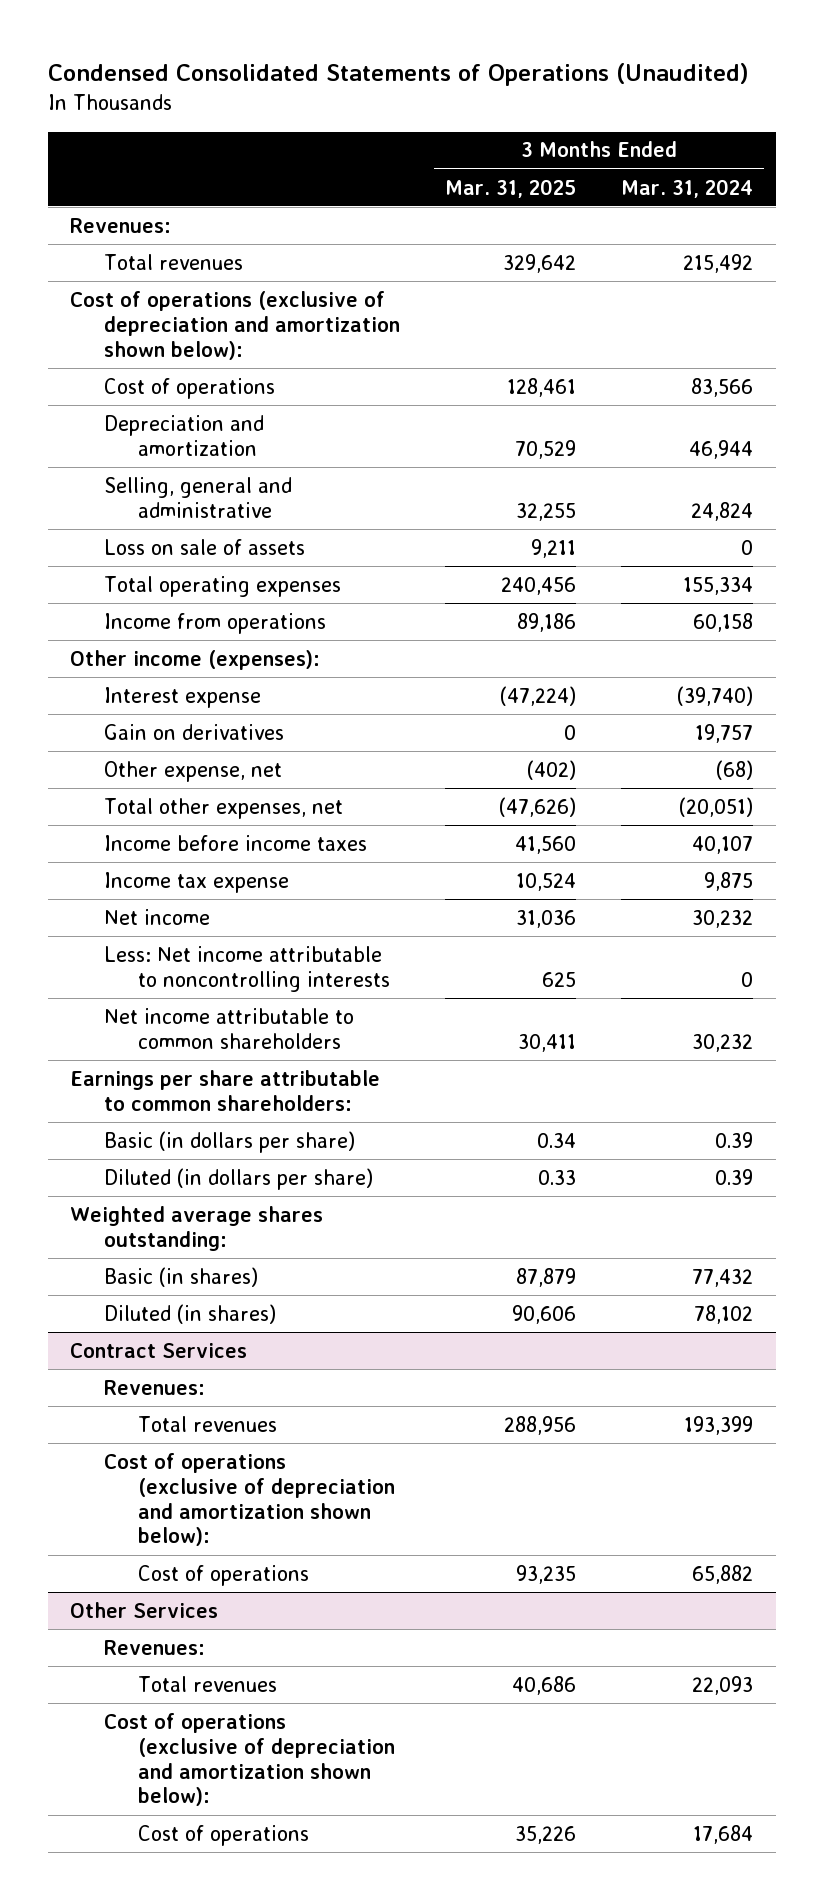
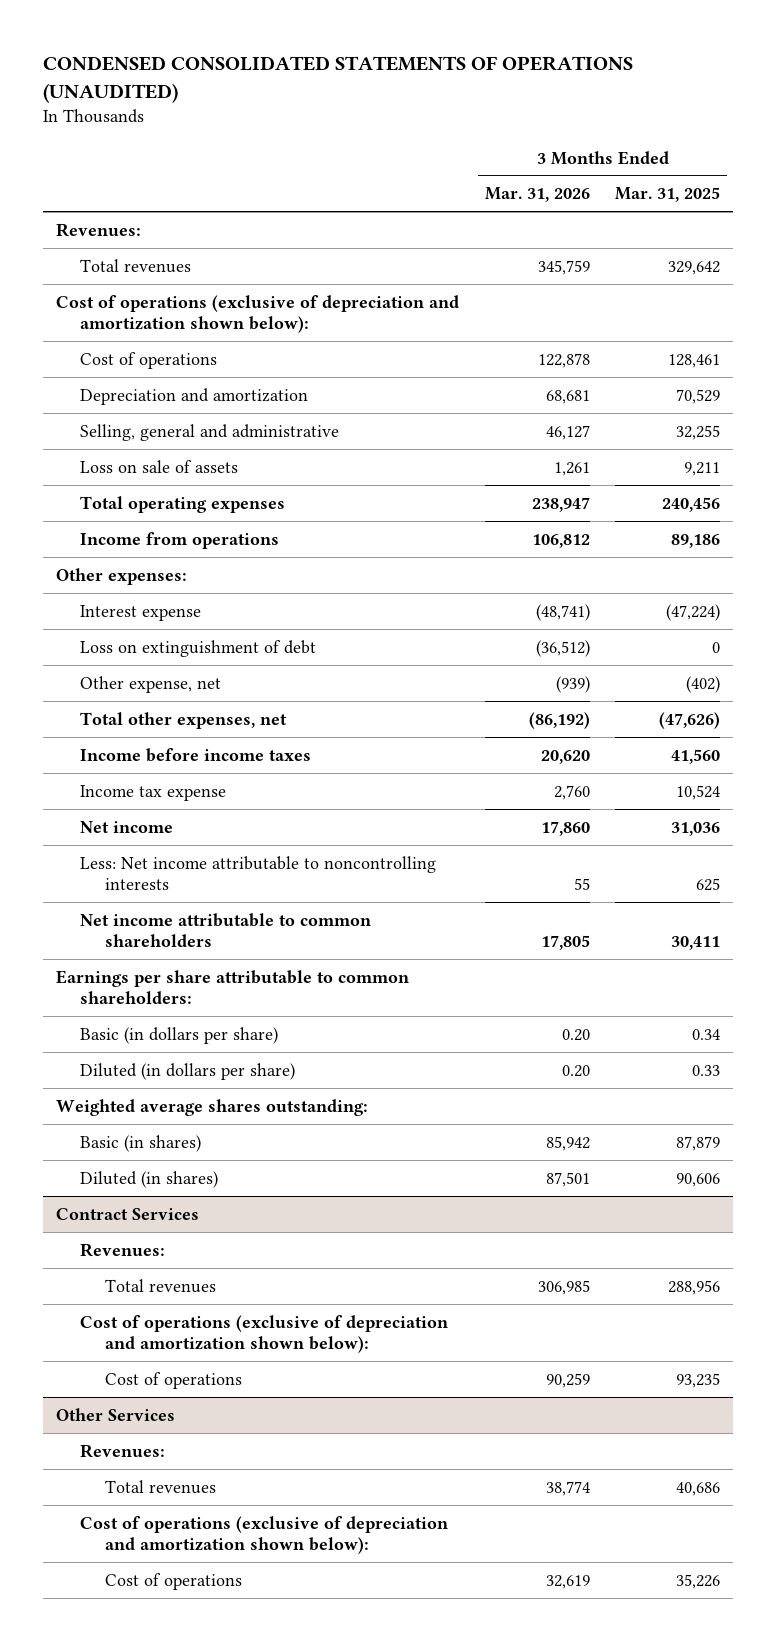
- Condensed Consolidated Statements of Operations (Unaudited)
+ CONDENSED CONSOLIDATED STATEMENTS OF OPERATIONS (UNAUDITED)
- | 3 Months Ended Mar. 31, 2025 | 3 Months Ended Mar. 31, 2024
+ | 3 Months Ended Mar. 31, 2026 | 3 Months Ended Mar. 31, 2025
- Other income (expenses):
+ Other expenses:
- Gain on derivatives | 0 | 19,757
+ Loss on extinguishment of debt | (36,512) | 0

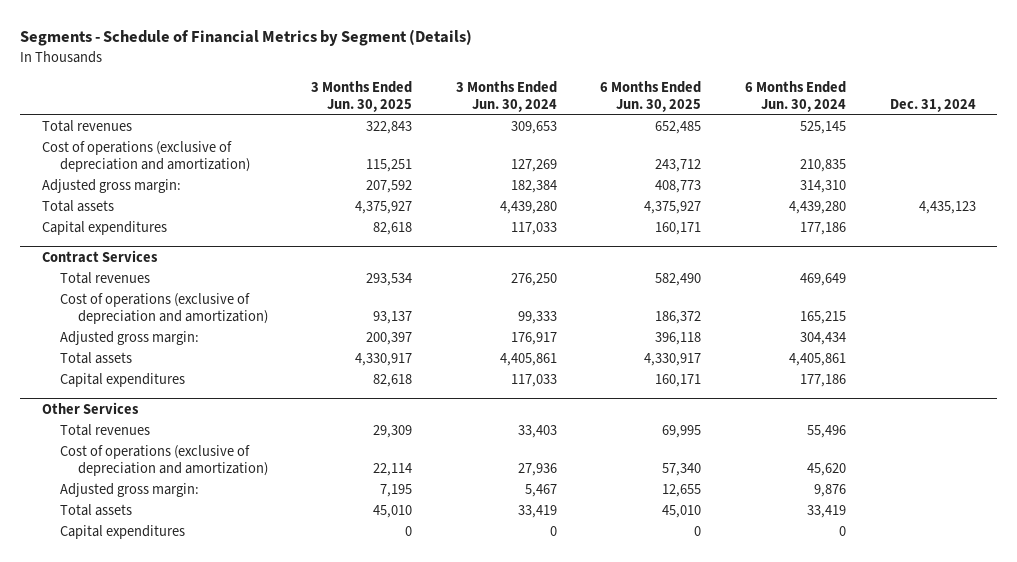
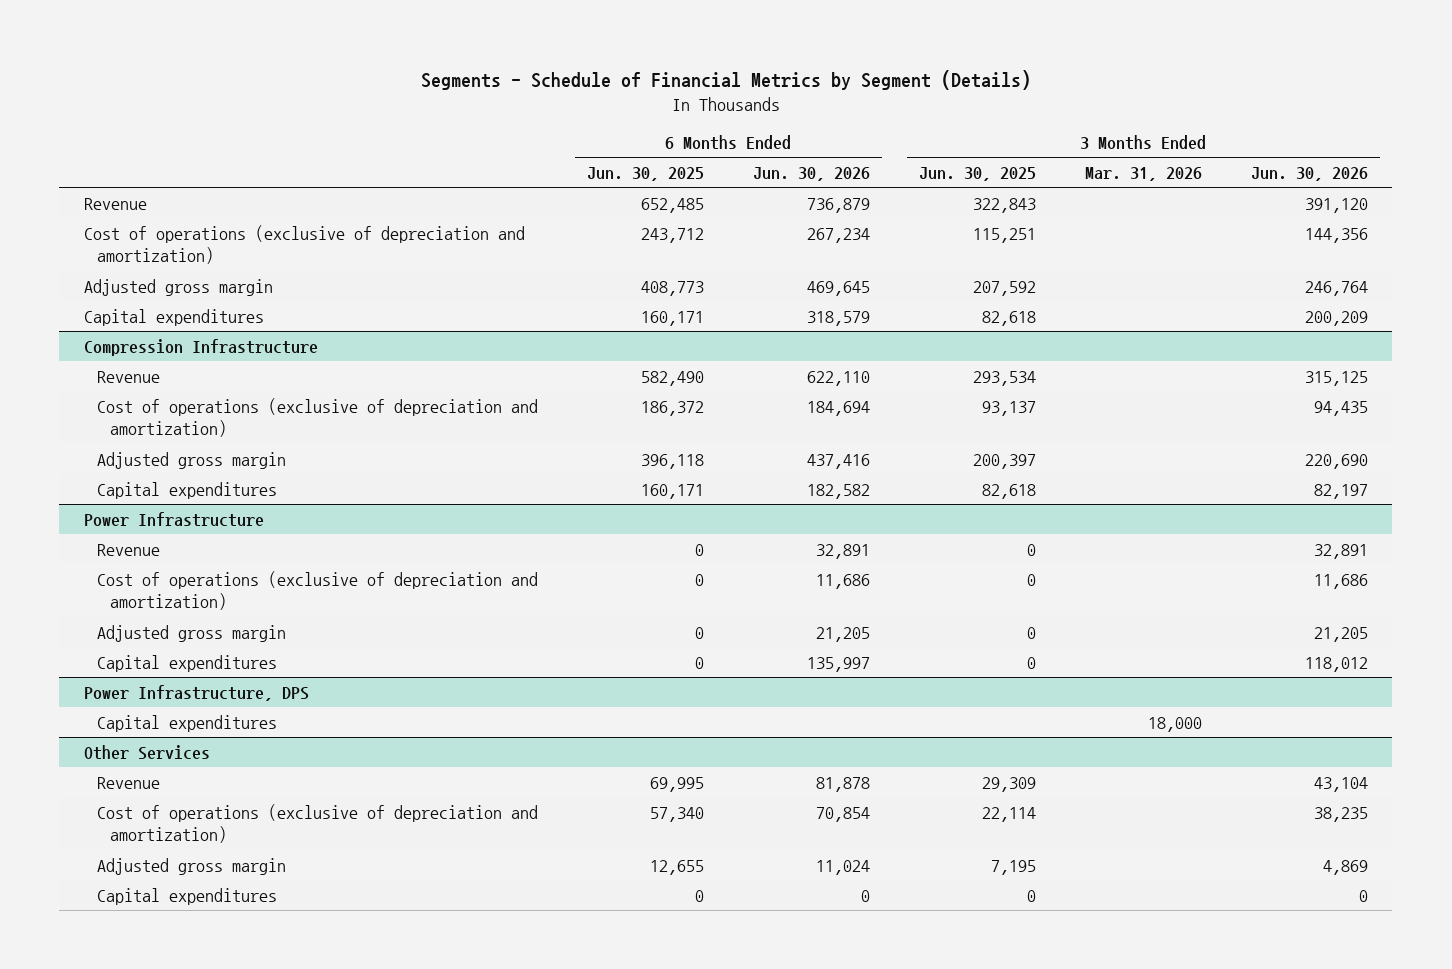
- | 3 Months Ended Jun. 30, 2025 | 3 Months Ended Jun. 30, 2024 | 6 Months Ended Jun. 30, 2025 | 6 Months Ended Jun. 30, 2024 | Dec. 31, 2024
+ | 6 Months Ended Jun. 30, 2025 | 6 Months Ended Jun. 30, 2026 | 3 Months Ended Jun. 30, 2025 | 3 Months Ended Mar. 31, 2026 | 3 Months Ended Jun. 30, 2026
- Total revenues | 322,843 | 309,653 | 652,485 | 525,145 |
+ Revenue | 652,485 | 736,879 | 322,843 | | 391,120
- Adjusted gross margin: | 207,592 | 182,384 | 408,773 | 314,310 |
- Total assets | 4,375,927 | 4,439,280 | 4,375,927 | 4,439,280 | 4,435,123
+ Adjusted gross margin | 408,773 | 469,645 | 207,592 | | 246,764
- Contract Services
- Total revenues | 293,534 | 276,250 | 582,490 | 469,649 |
+ Compression Infrastructure
+ Revenue | 582,490 | 622,110 | 293,534 | | 315,125
- Adjusted gross margin: | 200,397 | 176,917 | 396,118 | 304,434 |
- Total assets | 4,330,917 | 4,405,861 | 4,330,917 | 4,405,861 |
+ Adjusted gross margin | 396,118 | 437,416 | 200,397 | | 220,690
+ Power Infrastructure
+ Revenue | 0 | 32,891 | 0 | | 32,891
+ Cost of operations (exclusive of depreciation and amortization) | 0 | 11,686 | 0 | | 11,686
+ Adjusted gross margin | 0 | 21,205 | 0 | | 21,205
+ Capital expenditures | 0 | 135,997 | 0 | | 118,012
+ Power Infrastructure, DPS
+ Capital expenditures | | | | 18,000 |
@ Other Services
- Total revenues | 29,309 | 33,403 | 69,995 | 55,496 |
+ Revenue | 69,995 | 81,878 | 29,309 | | 43,104
- Adjusted gross margin: | 7,195 | 5,467 | 12,655 | 9,876 |
- Total assets | 45,010 | 33,419 | 45,010 | 33,419 |
+ Adjusted gross margin | 12,655 | 11,024 | 7,195 | | 4,869

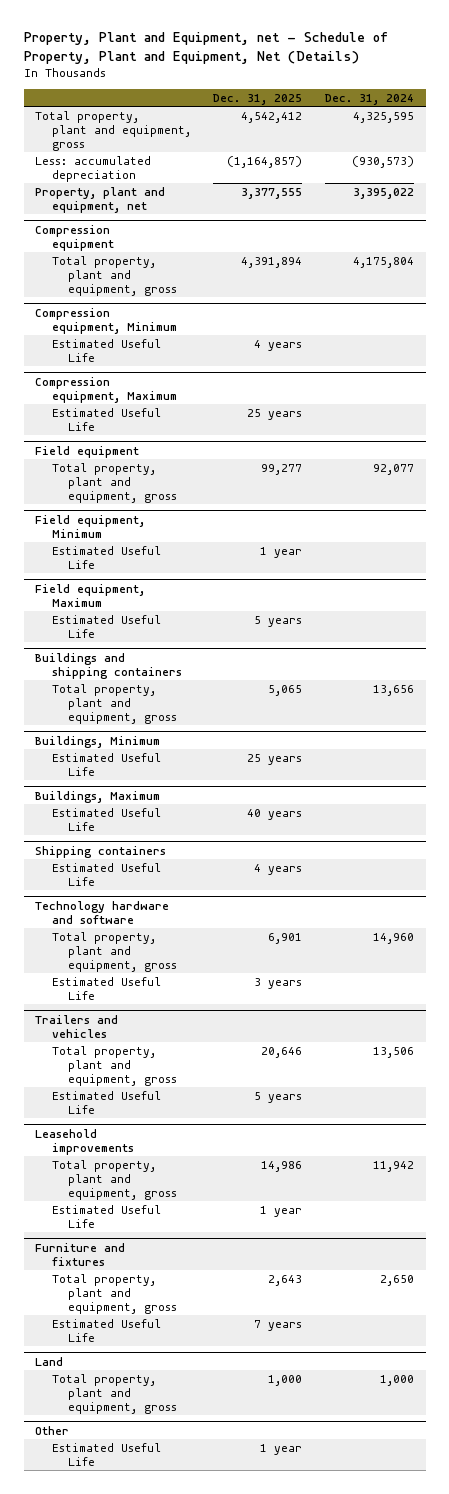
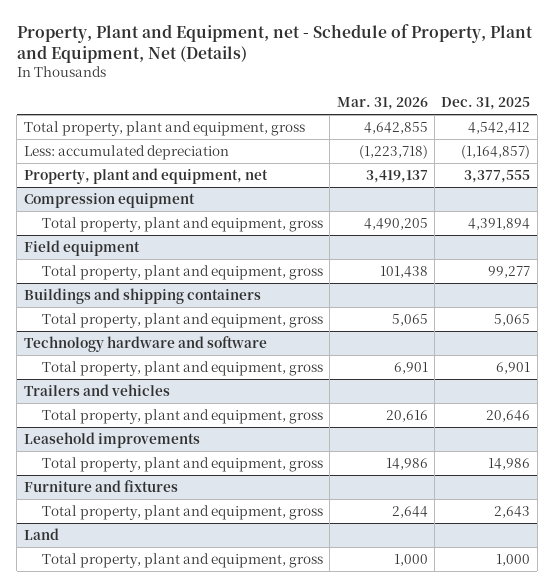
- | Dec. 31, 2025 | Dec. 31, 2024
+ | Mar. 31, 2026 | Dec. 31, 2025
- Compression equipment, Minimum
- Estimated Useful Life | 4 years |
- Compression equipment, Maximum
- Estimated Useful Life | 25 years |
- Field equipment, Minimum
- Estimated Useful Life | 1 year |
- Field equipment, Maximum
- Estimated Useful Life | 5 years |
- Buildings, Minimum
- Estimated Useful Life | 25 years |
- Buildings, Maximum
- Estimated Useful Life | 40 years |
- Shipping containers
- Estimated Useful Life | 4 years |
@ Technology hardware and software
- Estimated Useful Life | 3 years |
@ Trailers and vehicles
- Estimated Useful Life | 5 years |
@ Leasehold improvements
- Estimated Useful Life | 1 year |
@ Furniture and fixtures
- Estimated Useful Life | 7 years |
- Other
- Estimated Useful Life | 1 year |

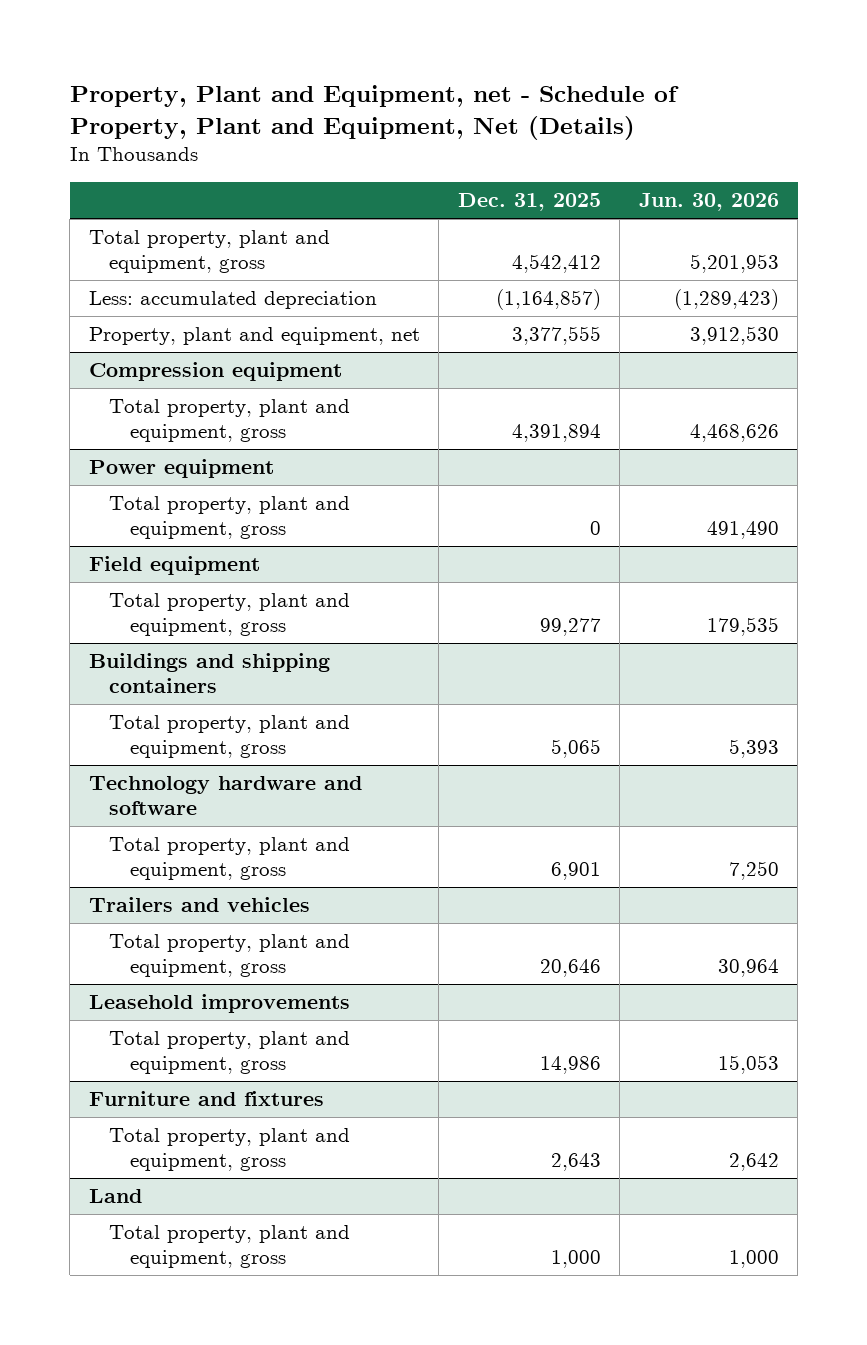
- | Mar. 31, 2026 | Dec. 31, 2025
+ | Dec. 31, 2025 | Jun. 30, 2026
+ Power equipment
+ Total property, plant and equipment, gross | 0 | 491,490

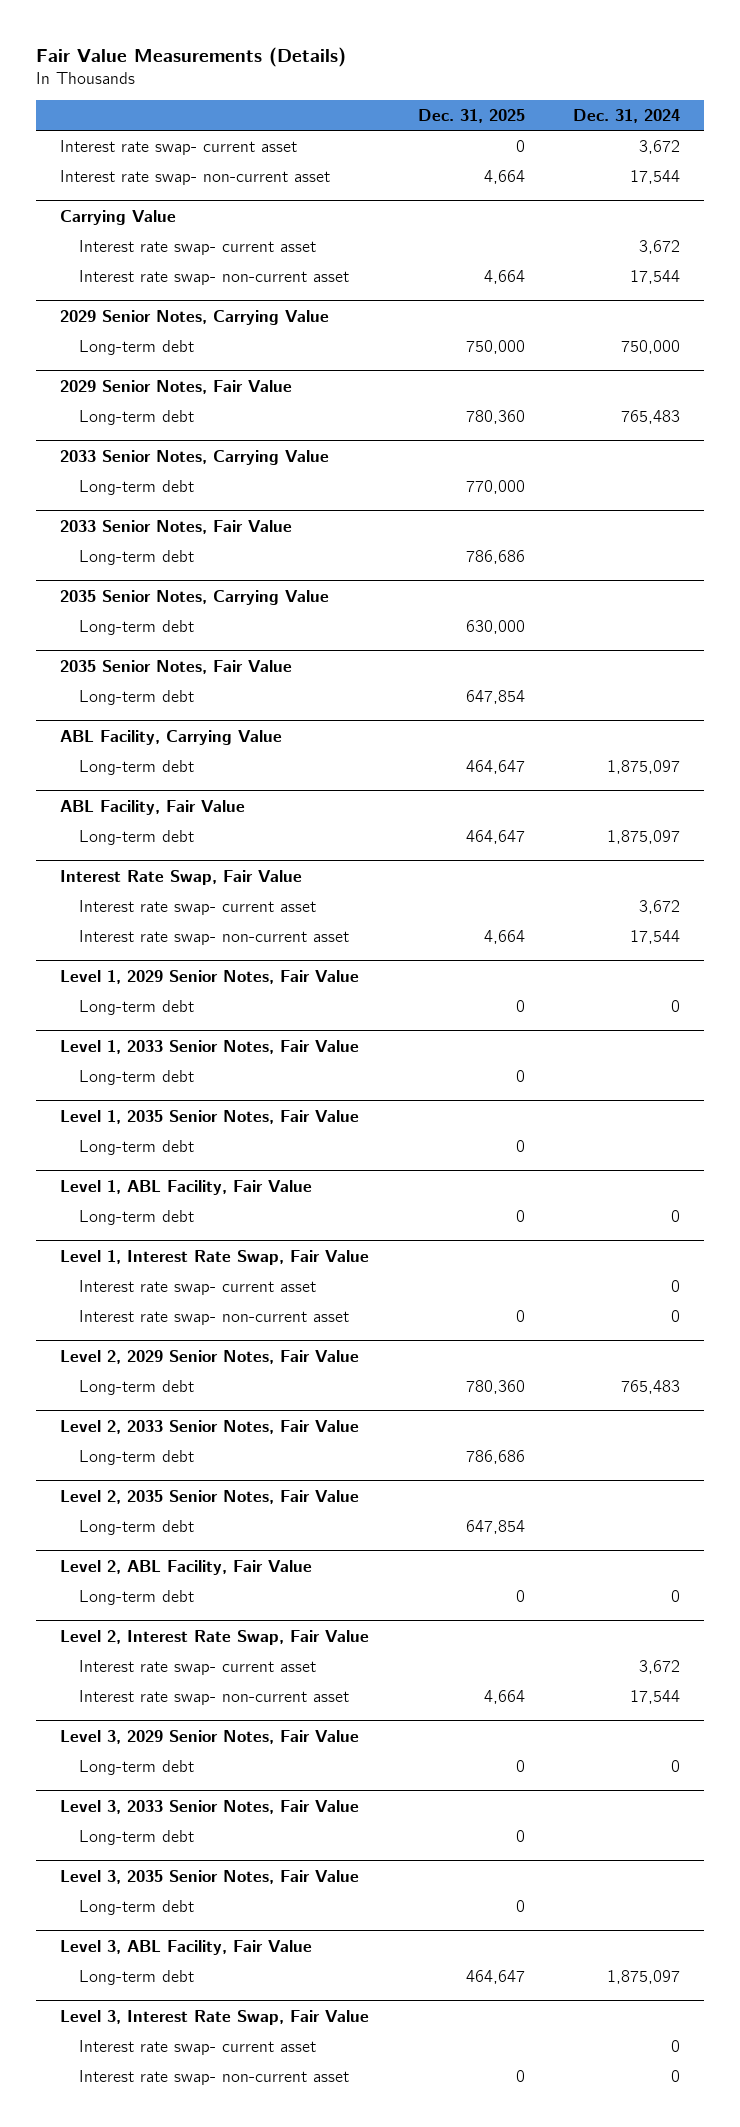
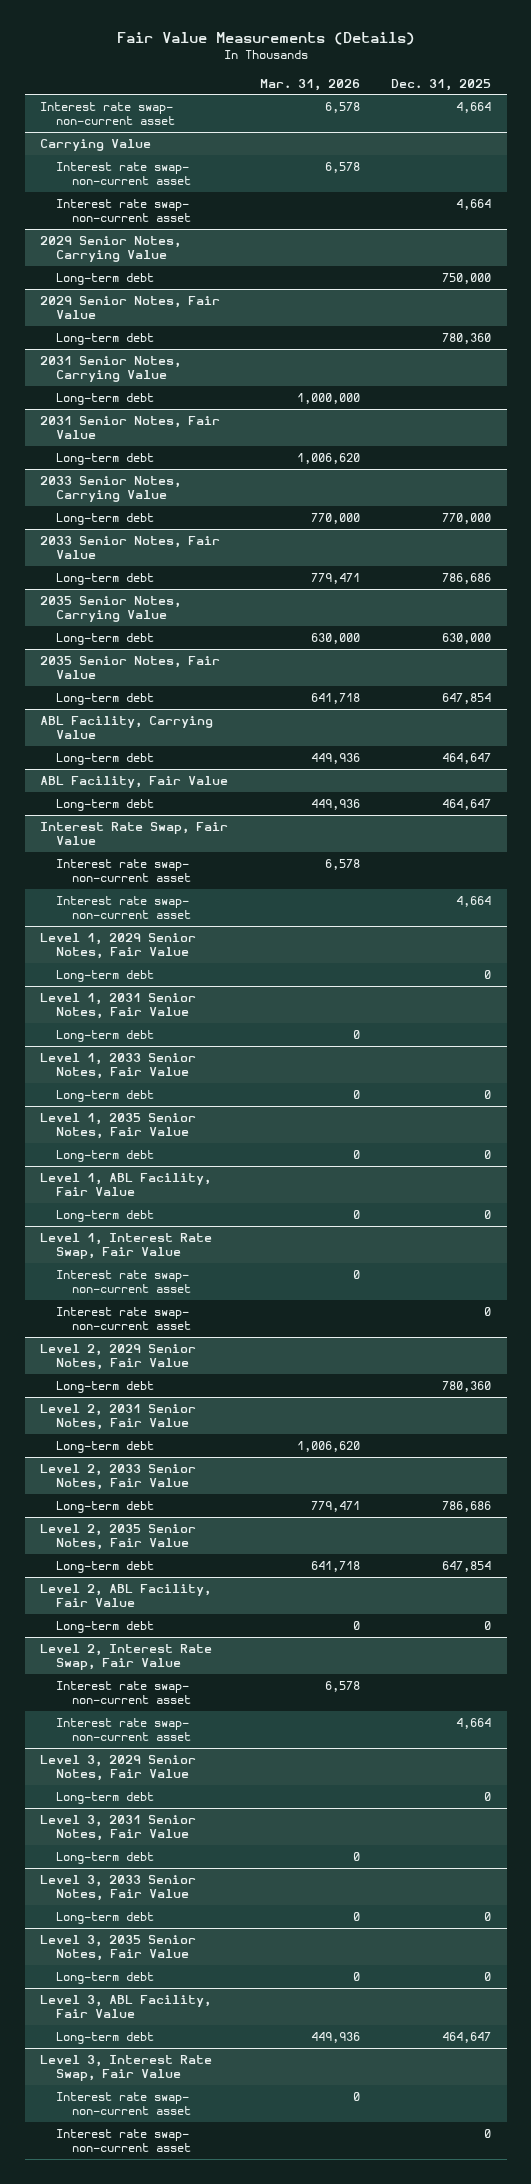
- | Dec. 31, 2025 | Dec. 31, 2024
+ | Mar. 31, 2026 | Dec. 31, 2025
- Interest rate swap- current asset | 0 | 3,672
@ Carrying Value
- Interest rate swap- current asset | | 3,672
+ Interest rate swap- non-current asset | 6,578 |
+ 2031 Senior Notes, Carrying Value
+ Long-term debt | 1,000,000 |
+ 2031 Senior Notes, Fair Value
+ Long-term debt | 1,006,620 |
@ Interest Rate Swap, Fair Value
- Interest rate swap- current asset | | 3,672
+ Interest rate swap- non-current asset | 6,578 |
+ Level 1, 2031 Senior Notes, Fair Value
+ Long-term debt | 0 |
@ Level 1, Interest Rate Swap, Fair Value
- Interest rate swap- current asset | | 0
+ Interest rate swap- non-current asset | 0 |
+ Level 2, 2031 Senior Notes, Fair Value
+ Long-term debt | 1,006,620 |
@ Level 2, Interest Rate Swap, Fair Value
- Interest rate swap- current asset | | 3,672
+ Interest rate swap- non-current asset | 6,578 |
+ Level 3, 2031 Senior Notes, Fair Value
+ Long-term debt | 0 |
@ Level 3, Interest Rate Swap, Fair Value
- Interest rate swap- current asset | | 0
+ Interest rate swap- non-current asset | 0 |

